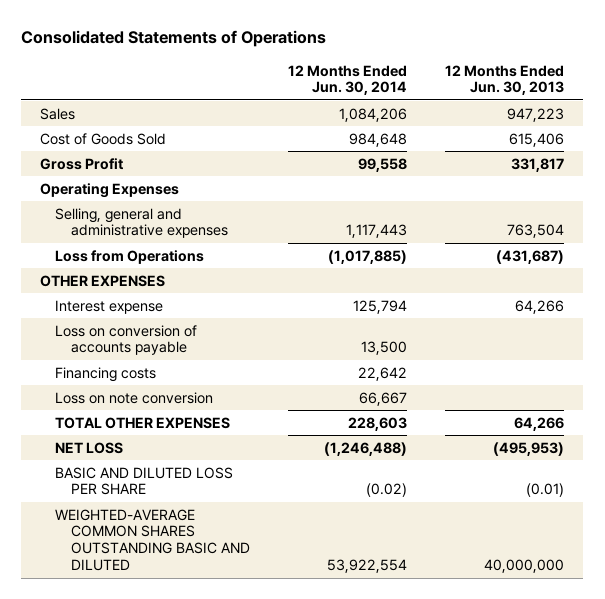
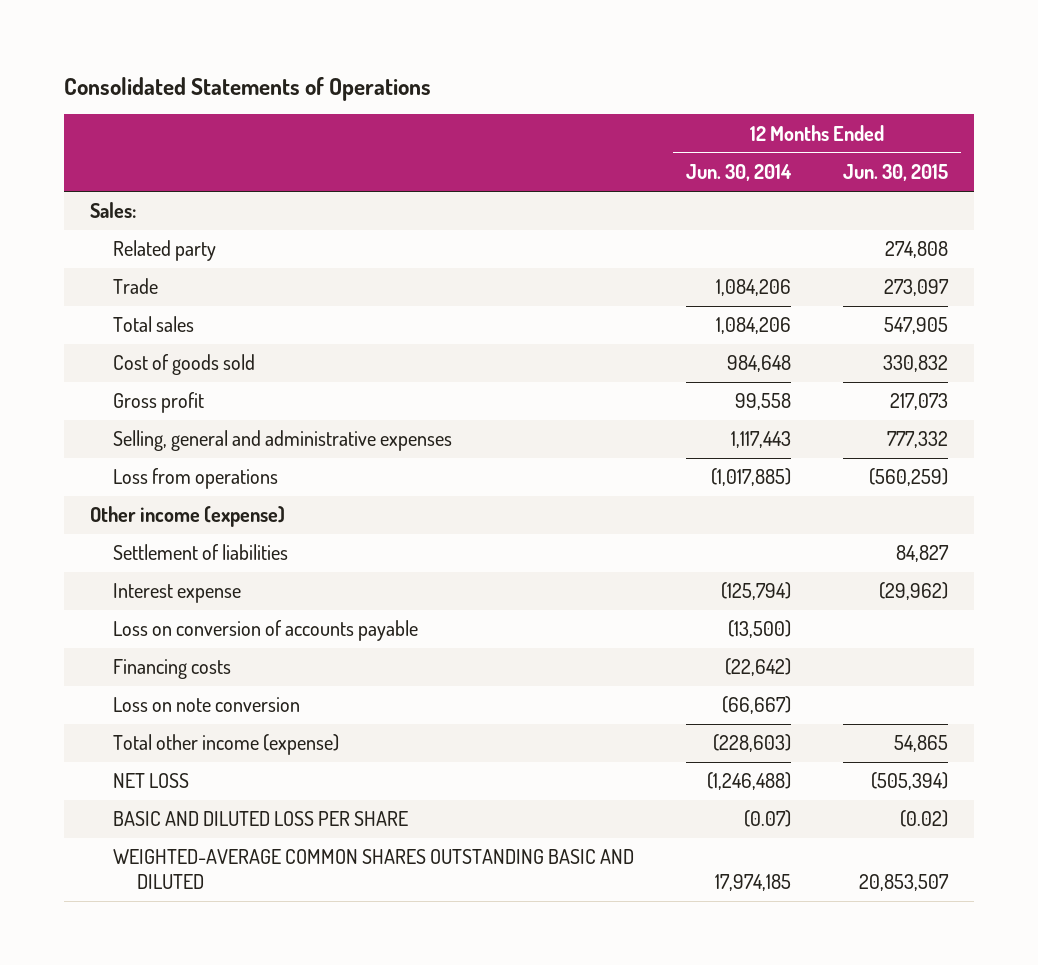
- | 12 Months Ended Jun. 30, 2014 | 12 Months Ended Jun. 30, 2013
+ | 12 Months Ended Jun. 30, 2014 | 12 Months Ended Jun. 30, 2015
- Sales | 1,084,206 | 947,223
- Cost of Goods Sold | 984,648 | 615,406
- Gross Profit | 99,558 | 331,817
- Operating Expenses
+ Sales:
+ Related party | | 274,808
+ Trade | 1,084,206 | 273,097
+ Total sales | 1,084,206 | 547,905
+ Cost of goods sold | 984,648 | 330,832
+ Gross profit | 99,558 | 217,073
- Loss from Operations | (1,017,885) | (431,687)
- OTHER EXPENSES
- Interest expense | 125,794 | 64,266
- Loss on conversion of accounts payable | 13,500 |
- Financing costs | 22,642 |
- Loss on note conversion | 66,667 |
- TOTAL OTHER EXPENSES | 228,603 | 64,266
+ Loss from operations | (1,017,885) | (560,259)
+ Other income (expense)
+ Settlement of liabilities | | 84,827
+ Interest expense | (125,794) | (29,962)
+ Loss on conversion of accounts payable | (13,500) |
+ Financing costs | (22,642) |
+ Loss on note conversion | (66,667) |
+ Total other income (expense) | (228,603) | 54,865
- BASIC AND DILUTED LOSS PER SHARE | (0.02) | (0.01)
- WEIGHTED-AVERAGE COMMON SHARES OUTSTANDING BASIC AND DILUTED | 53,922,554 | 40,000,000
+ BASIC AND DILUTED LOSS PER SHARE | (0.07) | (0.02)
+ WEIGHTED-AVERAGE COMMON SHARES OUTSTANDING BASIC AND DILUTED | 17,974,185 | 20,853,507

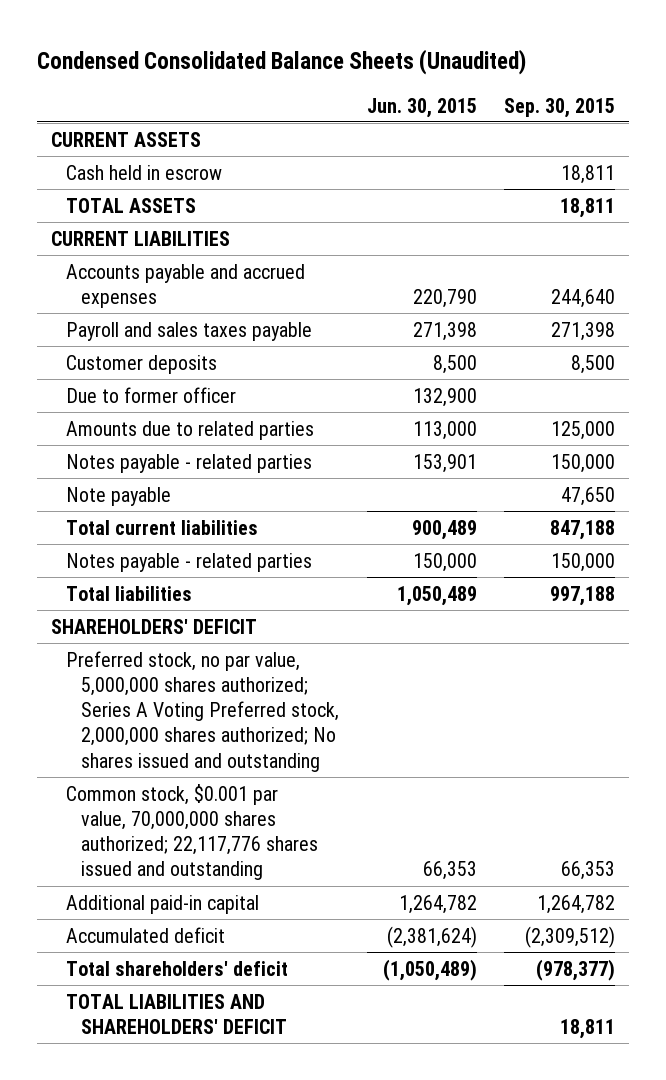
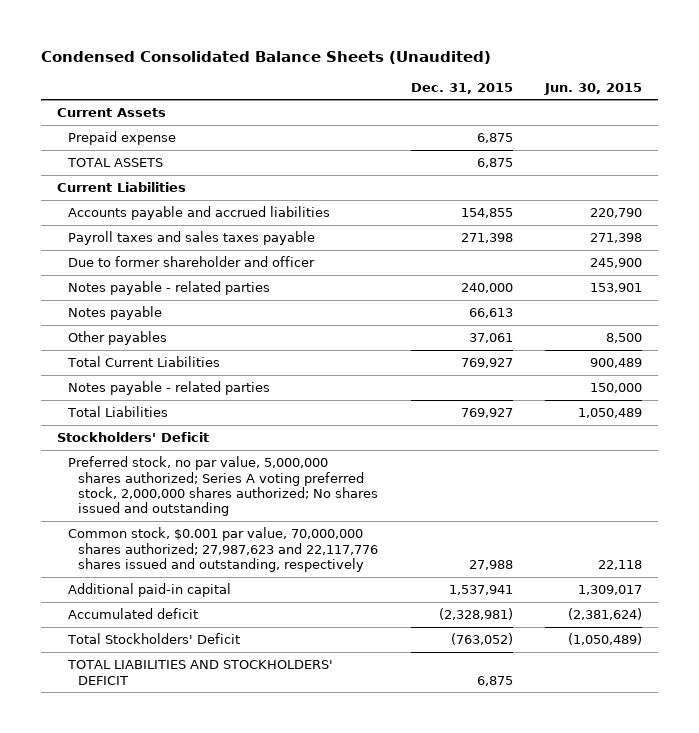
- | Jun. 30, 2015 | Sep. 30, 2015
+ | Dec. 31, 2015 | Jun. 30, 2015
- CURRENT ASSETS
- Cash held in escrow | | 18,811
+ Current Assets
+ Prepaid expense | 6,875 |
- CURRENT LIABILITIES
- Accounts payable and accrued expenses | 220,790 | 244,640
- Payroll and sales taxes payable | 271,398 | 271,398
- Customer deposits | 8,500 | 8,500
- Due to former officer | 132,900 |
- Amounts due to related parties | 113,000 | 125,000
+ Current Liabilities
+ Accounts payable and accrued liabilities | 154,855 | 220,790
+ Payroll taxes and sales taxes payable | 271,398 | 271,398
+ Due to former shareholder and officer | | 245,900
- Note payable | | 47,650
- Total current liabilities | 900,489 | 847,188
+ Notes payable | 66,613 |
+ Other payables | 37,061 | 8,500
+ Total Current Liabilities | 769,927 | 900,489
- Total liabilities | 1,050,489 | 997,188
- SHAREHOLDERS' DEFICIT
- Preferred stock, no par value, 5,000,000 shares authorized; Series A Voting Preferred stock, 2,000,000 shares authorized; No shares issued and outstanding
- Common stock, $0.001 par value, 70,000,000 shares authorized; 22,117,776 shares issued and outstanding | 66,353 | 66,353
- Additional paid-in capital | 1,264,782 | 1,264,782
+ Total Liabilities | 769,927 | 1,050,489
+ Stockholders' Deficit
+ Preferred stock, no par value, 5,000,000 shares authorized; Series A voting preferred stock, 2,000,000 shares authorized; No shares issued and outstanding
+ Common stock, $0.001 par value, 70,000,000 shares authorized; 27,987,623 and 22,117,776 shares issued and outstanding, respectively | 27,988 | 22,118
+ Additional paid-in capital | 1,537,941 | 1,309,017
- Total shareholders' deficit | (1,050,489) | (978,377)
- TOTAL LIABILITIES AND SHAREHOLDERS' DEFICIT | | 18,811
+ Total Stockholders' Deficit | (763,052) | (1,050,489)
+ TOTAL LIABILITIES AND STOCKHOLDERS' DEFICIT | 6,875 |

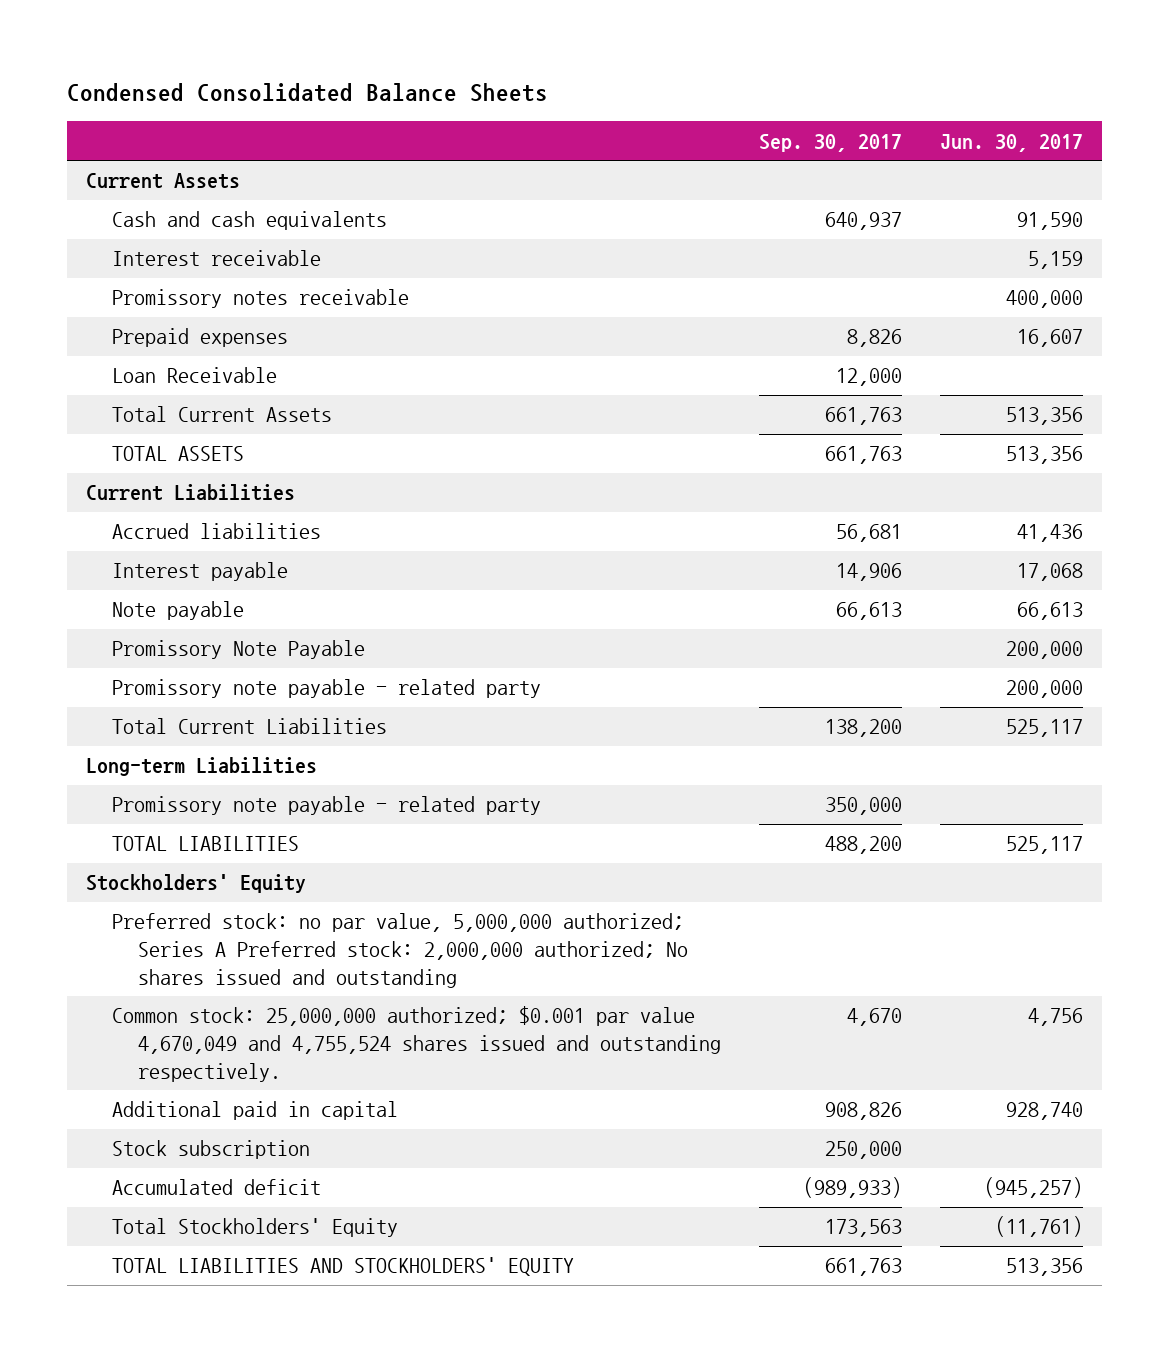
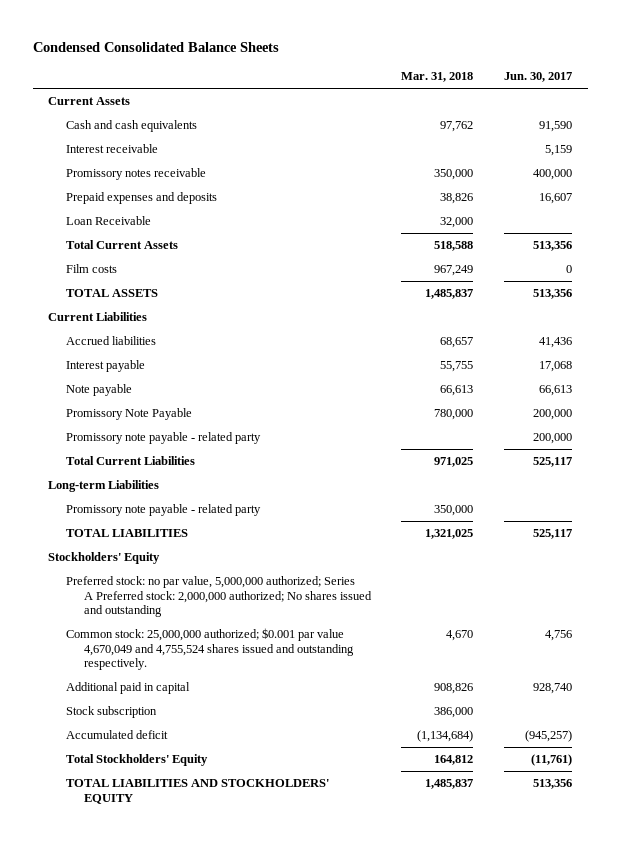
- | Sep. 30, 2017 | Jun. 30, 2017
+ | Mar. 31, 2018 | Jun. 30, 2017
- Prepaid expenses | 8,826 | 16,607
+ Prepaid expenses and deposits | 38,826 | 16,607
+ Film costs | 967,249 | 0

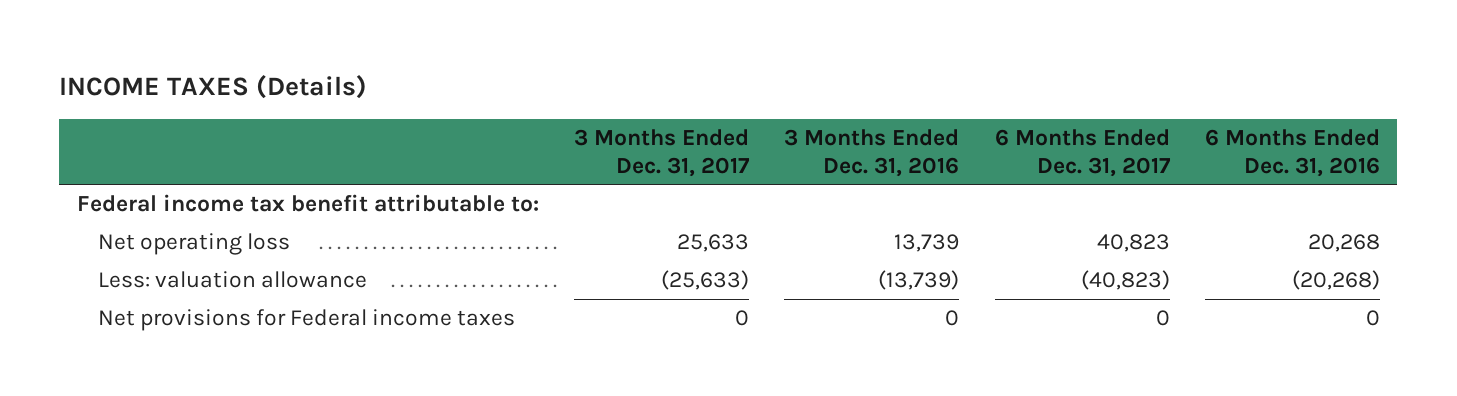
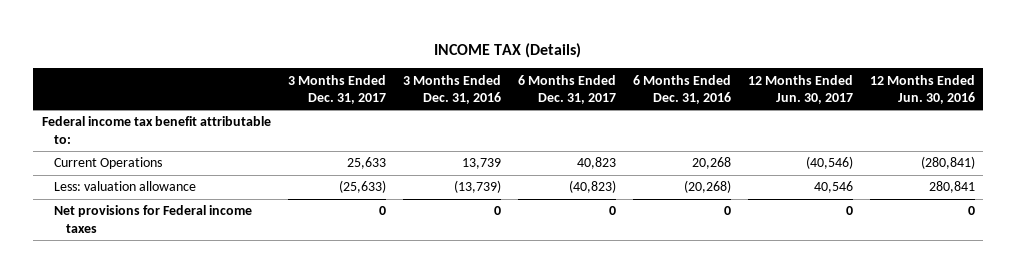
- INCOME TAXES (Details)
+ INCOME TAX (Details)
- | 3 Months Ended Dec. 31, 2017 | 3 Months Ended Dec. 31, 2016 | 6 Months Ended Dec. 31, 2017 | 6 Months Ended Dec. 31, 2016
+ | 3 Months Ended Dec. 31, 2017 | 3 Months Ended Dec. 31, 2016 | 6 Months Ended Dec. 31, 2017 | 6 Months Ended Dec. 31, 2016 | 12 Months Ended Jun. 30, 2017 | 12 Months Ended Jun. 30, 2016
- Net operating loss | 25,633 | 13,739 | 40,823 | 20,268
+ Current Operations | 25,633 | 13,739 | 40,823 | 20,268 | (40,546) | (280,841)

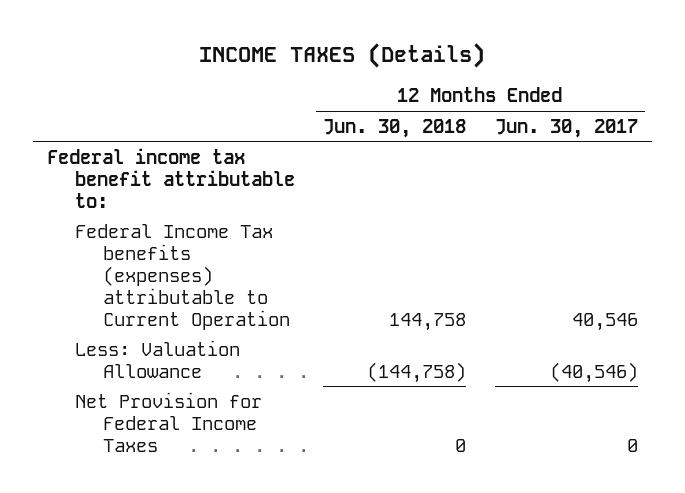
- INCOME TAX (Details)
+ INCOME TAXES (Details)
- | 3 Months Ended Dec. 31, 2017 | 3 Months Ended Dec. 31, 2016 | 6 Months Ended Dec. 31, 2017 | 6 Months Ended Dec. 31, 2016 | 12 Months Ended Jun. 30, 2017 | 12 Months Ended Jun. 30, 2016
+ | 12 Months Ended Jun. 30, 2018 | 12 Months Ended Jun. 30, 2017
- Current Operations | 25,633 | 13,739 | 40,823 | 20,268 | (40,546) | (280,841)
- Less: valuation allowance | (25,633) | (13,739) | (40,823) | (20,268) | 40,546 | 280,841
- Net provisions for Federal income taxes | 0 | 0 | 0 | 0 | 0 | 0
+ Federal Income Tax benefits (expenses) attributable to Current Operation | 144,758 | 40,546
+ Less: Valuation Allowance | (144,758) | (40,546)
+ Net Provision for Federal Income Taxes | 0 | 0

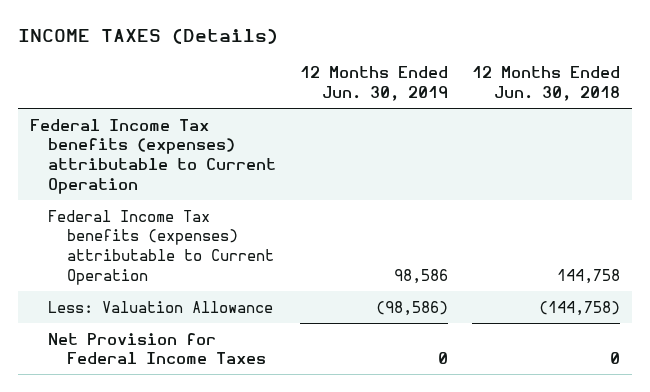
- | 12 Months Ended Jun. 30, 2018 | 12 Months Ended Jun. 30, 2017
+ | 12 Months Ended Jun. 30, 2019 | 12 Months Ended Jun. 30, 2018
- Federal income tax benefit attributable to:
+ Federal Income Tax benefits (expenses) attributable to Current Operation

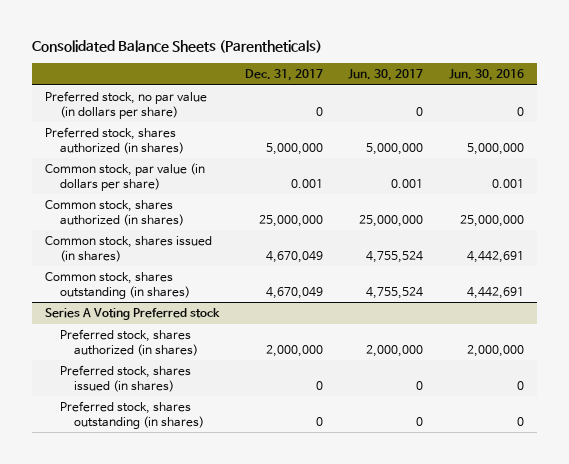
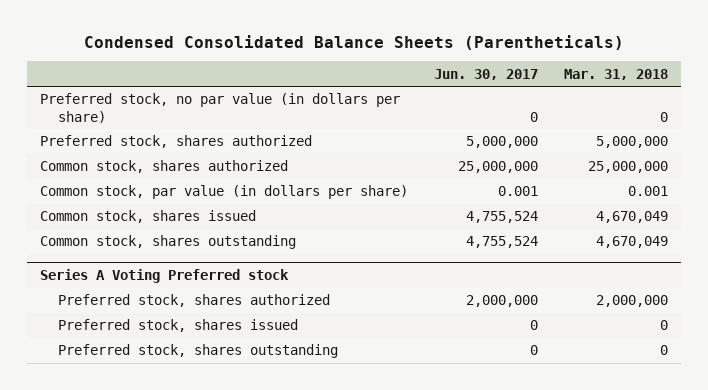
- Consolidated Balance Sheets (Parentheticals)
+ Condensed Consolidated Balance Sheets (Parentheticals)
- | Dec. 31, 2017 | Jun. 30, 2017 | Jun. 30, 2016
+ | Jun. 30, 2017 | Mar. 31, 2018
- Preferred stock, shares authorized (in shares) | 5,000,000 | 5,000,000 | 5,000,000
+ Preferred stock, shares authorized | 5,000,000 | 5,000,000
+ Common stock, shares authorized | 25,000,000 | 25,000,000
- Common stock, shares authorized (in shares) | 25,000,000 | 25,000,000 | 25,000,000
- Common stock, shares issued (in shares) | 4,670,049 | 4,755,524 | 4,442,691
- Common stock, shares outstanding (in shares) | 4,670,049 | 4,755,524 | 4,442,691
+ Common stock, shares issued | 4,755,524 | 4,670,049
+ Common stock, shares outstanding | 4,755,524 | 4,670,049
@ Series A Voting Preferred stock
- Preferred stock, shares authorized (in shares) | 2,000,000 | 2,000,000 | 2,000,000
- Preferred stock, shares issued (in shares) | 0 | 0 | 0
- Preferred stock, shares outstanding (in shares) | 0 | 0 | 0
+ Preferred stock, shares authorized | 2,000,000 | 2,000,000
+ Preferred stock, shares issued | 0 | 0
+ Preferred stock, shares outstanding | 0 | 0

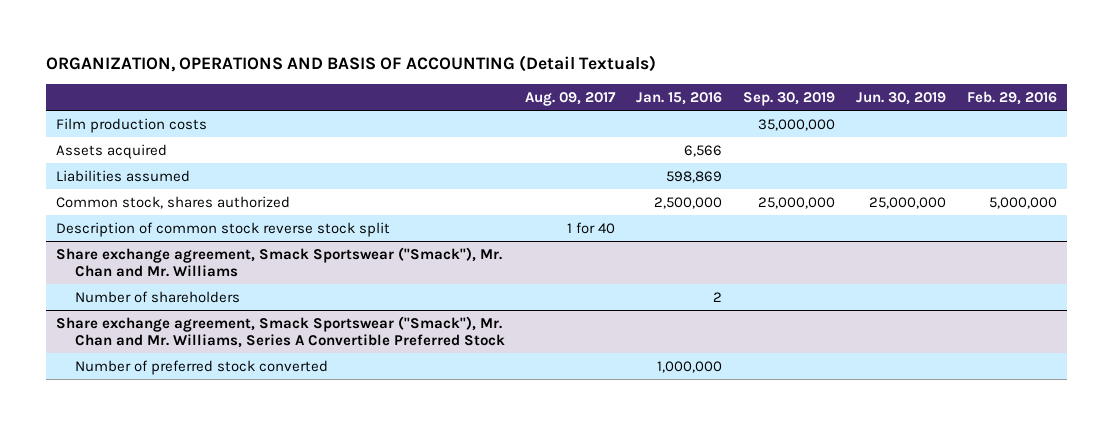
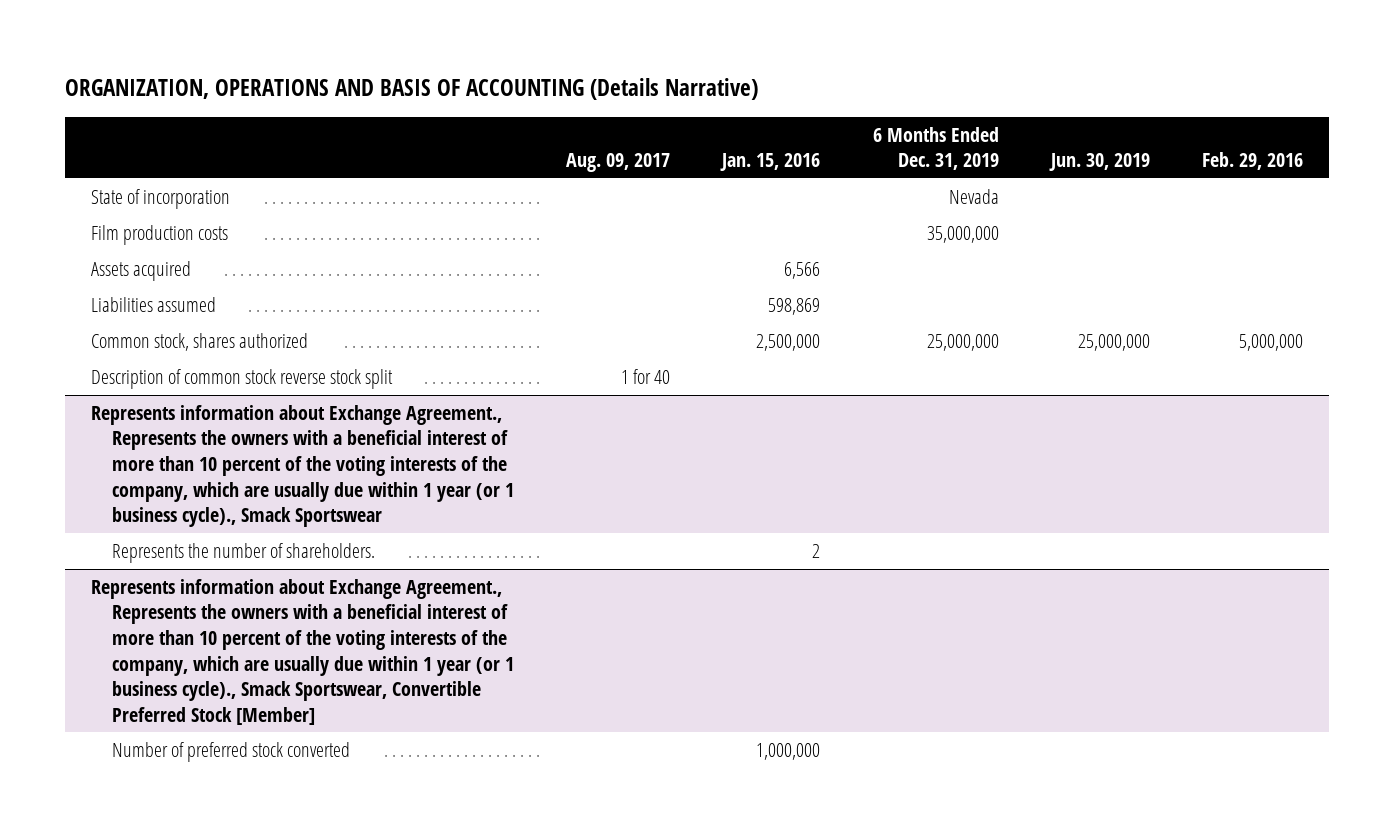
- ORGANIZATION, OPERATIONS AND BASIS OF ACCOUNTING (Detail Textuals)
+ ORGANIZATION, OPERATIONS AND BASIS OF ACCOUNTING (Details Narrative)
- | Aug. 09, 2017 | Jan. 15, 2016 | Sep. 30, 2019 | Jun. 30, 2019 | Feb. 29, 2016
+ | Aug. 09, 2017 | Jan. 15, 2016 | 6 Months Ended Dec. 31, 2019 | Jun. 30, 2019 | Feb. 29, 2016
+ State of incorporation | | | Nevada | |
- Share exchange agreement, Smack Sportswear ("Smack"), Mr. Chan and Mr. Williams
- Number of shareholders | | 2 | | |
- Share exchange agreement, Smack Sportswear ("Smack"), Mr. Chan and Mr. Williams, Series A Convertible Preferred Stock
+ Represents information about Exchange Agreement., Represents the owners with a beneficial interest of more than 10 percent of the voting interests of the company, which are usually due within 1 year (or 1 business cycle)., Smack Sportswear
+ Represents the number of shareholders. | | 2 | | |
+ Represents information about Exchange Agreement., Represents the owners with a beneficial interest of more than 10 percent of the voting interests of the company, which are usually due within 1 year (or 1 business cycle)., Smack Sportswear, Convertible Preferred Stock [Member]

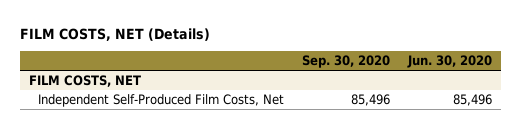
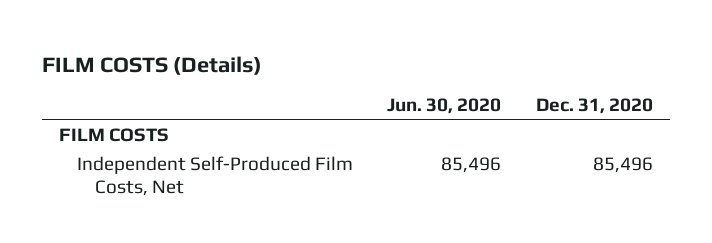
- FILM COSTS, NET (Details)
+ FILM COSTS (Details)
- | Sep. 30, 2020 | Jun. 30, 2020
+ | Jun. 30, 2020 | Dec. 31, 2020
- FILM COSTS, NET
+ FILM COSTS

